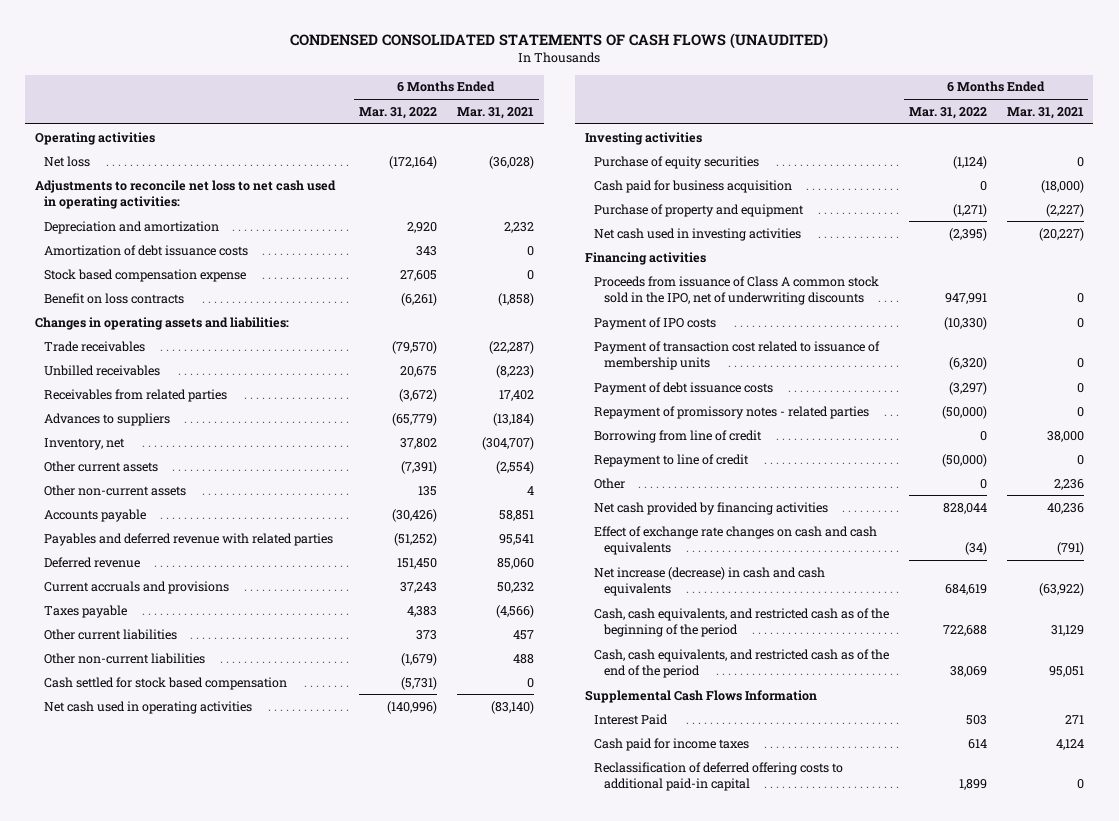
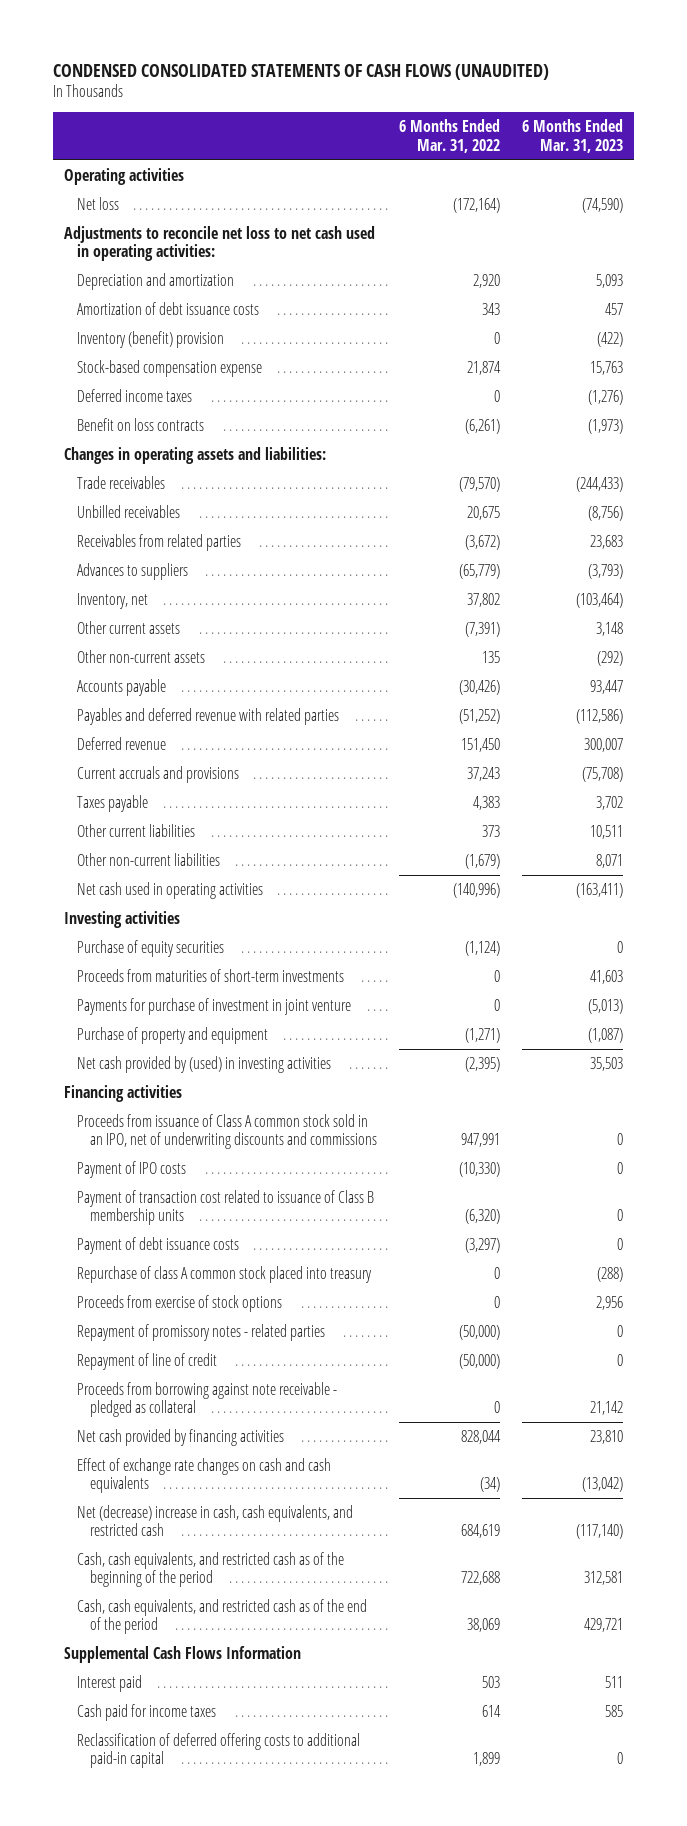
- | 6 Months Ended Mar. 31, 2022 | 6 Months Ended Mar. 31, 2021
+ | 6 Months Ended Mar. 31, 2022 | 6 Months Ended Mar. 31, 2023
- Stock based compensation expense | 27,605 | 0
+ Inventory (benefit) provision | 0 | (422)
+ Stock-based compensation expense | 21,874 | 15,763
+ Deferred income taxes | 0 | (1,276)
- Cash settled for stock based compensation | (5,731) | 0
- Cash paid for business acquisition | 0 | (18,000)
+ Proceeds from maturities of short-term investments | 0 | 41,603
+ Payments for purchase of investment in joint venture | 0 | (5,013)
- Net cash used in investing activities | (2,395) | (20,227)
+ Net cash provided by (used) in investing activities | (2,395) | 35,503
- Proceeds from issuance of Class A common stock sold in the IPO, net of underwriting discounts | 947,991 | 0
+ Proceeds from issuance of Class A common stock sold in an IPO, net of underwriting discounts and commissions | 947,991 | 0
- Payment of transaction cost related to issuance of membership units | (6,320) | 0
+ Payment of transaction cost related to issuance of Class B membership units | (6,320) | 0
+ Repurchase of class A common stock placed into treasury | 0 | (288)
+ Proceeds from exercise of stock options | 0 | 2,956
- Borrowing from line of credit | 0 | 38,000
- Repayment to line of credit | (50,000) | 0
- Other | 0 | 2,236
+ Repayment of line of credit | (50,000) | 0
+ Proceeds from borrowing against note receivable - pledged as collateral | 0 | 21,142
- Net increase (decrease) in cash and cash equivalents | 684,619 | (63,922)
+ Net (decrease) increase in cash, cash equivalents, and restricted cash | 684,619 | (117,140)
- Interest Paid | 503 | 271
+ Interest paid | 503 | 511

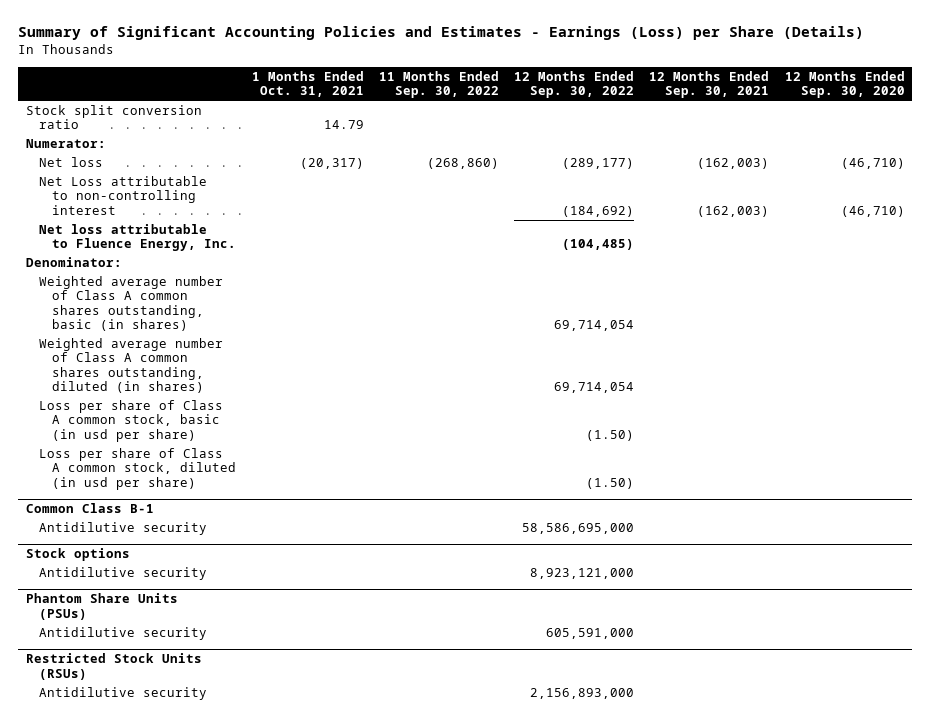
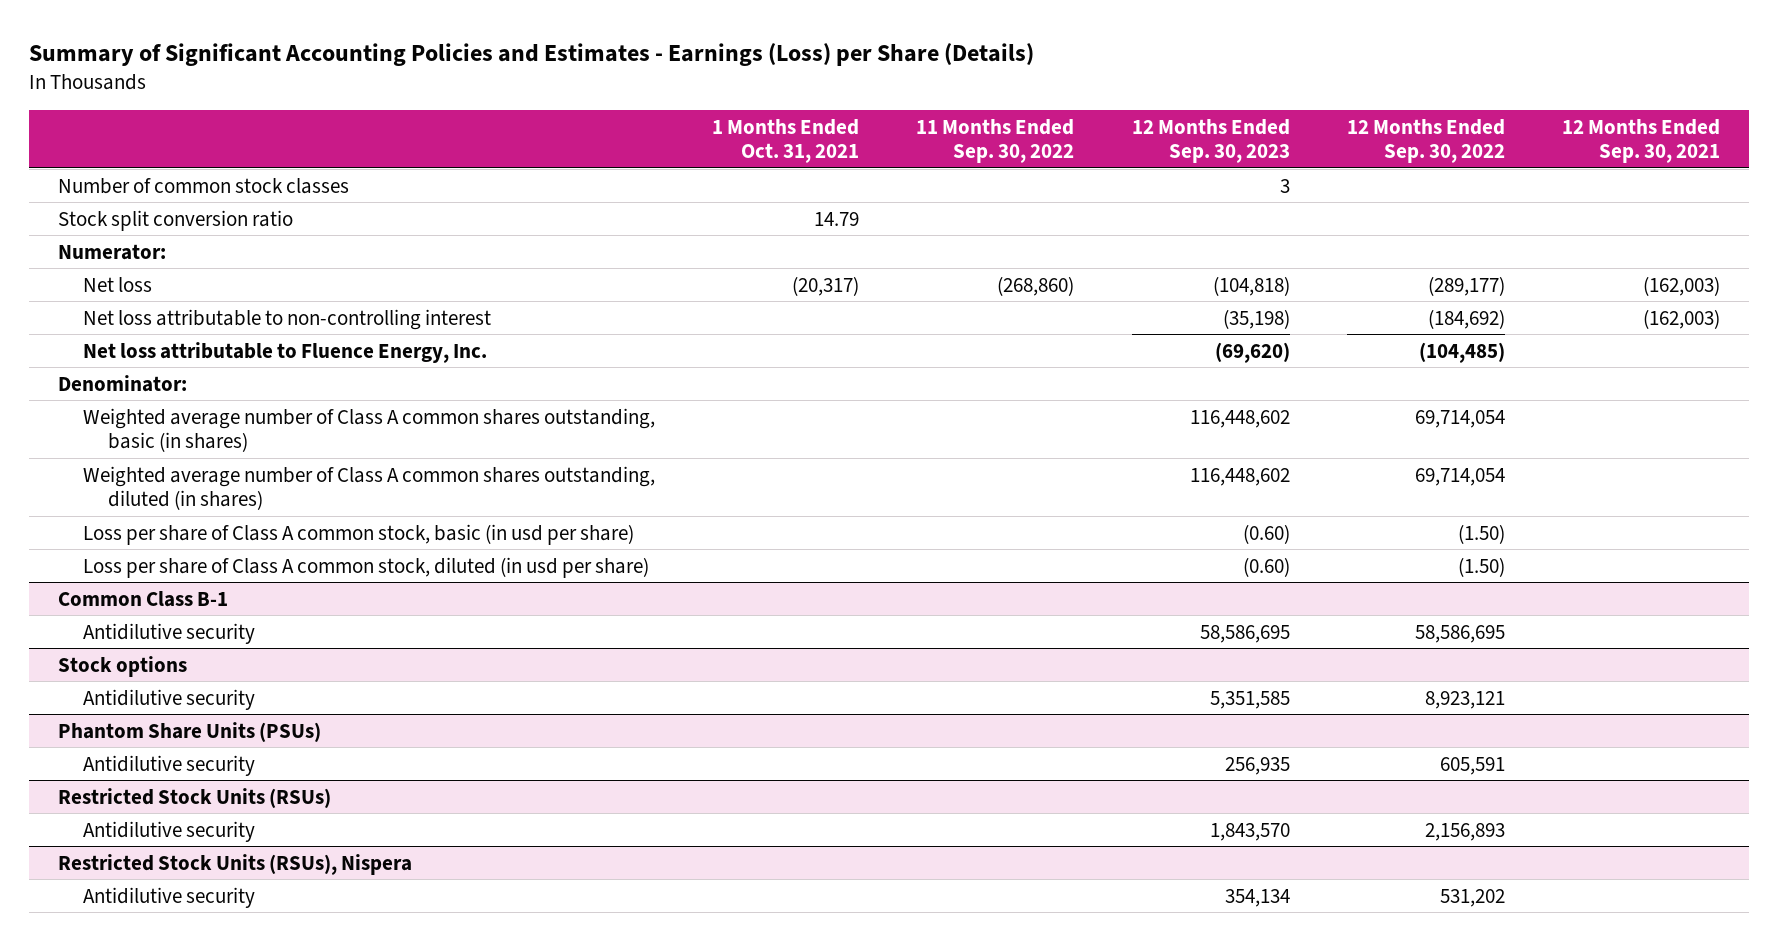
- | 1 Months Ended Oct. 31, 2021 | 11 Months Ended Sep. 30, 2022 | 12 Months Ended Sep. 30, 2022 | 12 Months Ended Sep. 30, 2021 | 12 Months Ended Sep. 30, 2020
+ | 1 Months Ended Oct. 31, 2021 | 11 Months Ended Sep. 30, 2022 | 12 Months Ended Sep. 30, 2023 | 12 Months Ended Sep. 30, 2022 | 12 Months Ended Sep. 30, 2021
+ Number of common stock classes | | | 3 | |
- Net Loss attributable to non-controlling interest | | | (184,692) | (162,003) | (46,710)
+ Net loss attributable to non-controlling interest | | | (35,198) | (184,692) | (162,003)
@ Common Class B-1
- Antidilutive security | | | 58,586,695,000 | |
+ Antidilutive security | | | 58,586,695 | 58,586,695 |
@ Stock options
- Antidilutive security | | | 8,923,121,000 | |
+ Antidilutive security | | | 5,351,585 | 8,923,121 |
@ Phantom Share Units (PSUs)
- Antidilutive security | | | 605,591,000 | |
+ Antidilutive security | | | 256,935 | 605,591 |
@ Restricted Stock Units (RSUs)
- Antidilutive security | | | 2,156,893,000 | |
+ Antidilutive security | | | 1,843,570 | 2,156,893 |
+ Restricted Stock Units (RSUs), Nispera
+ Antidilutive security | | | 354,134 | 531,202 |

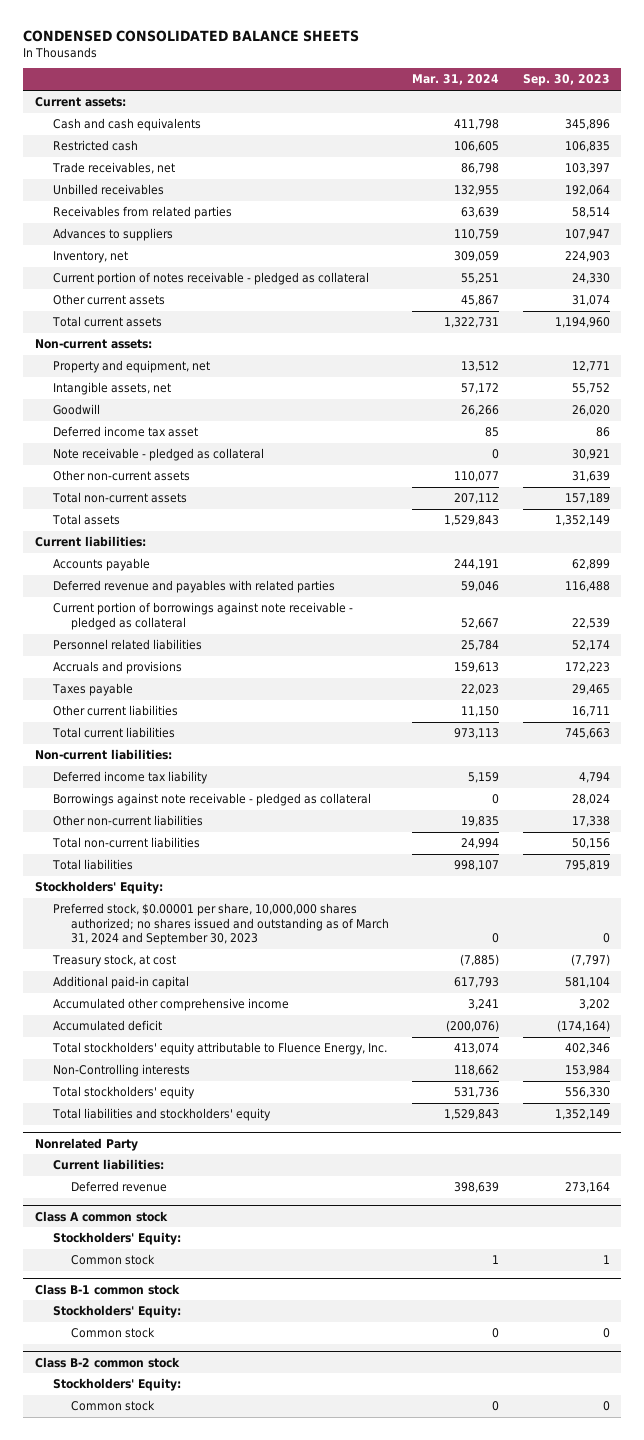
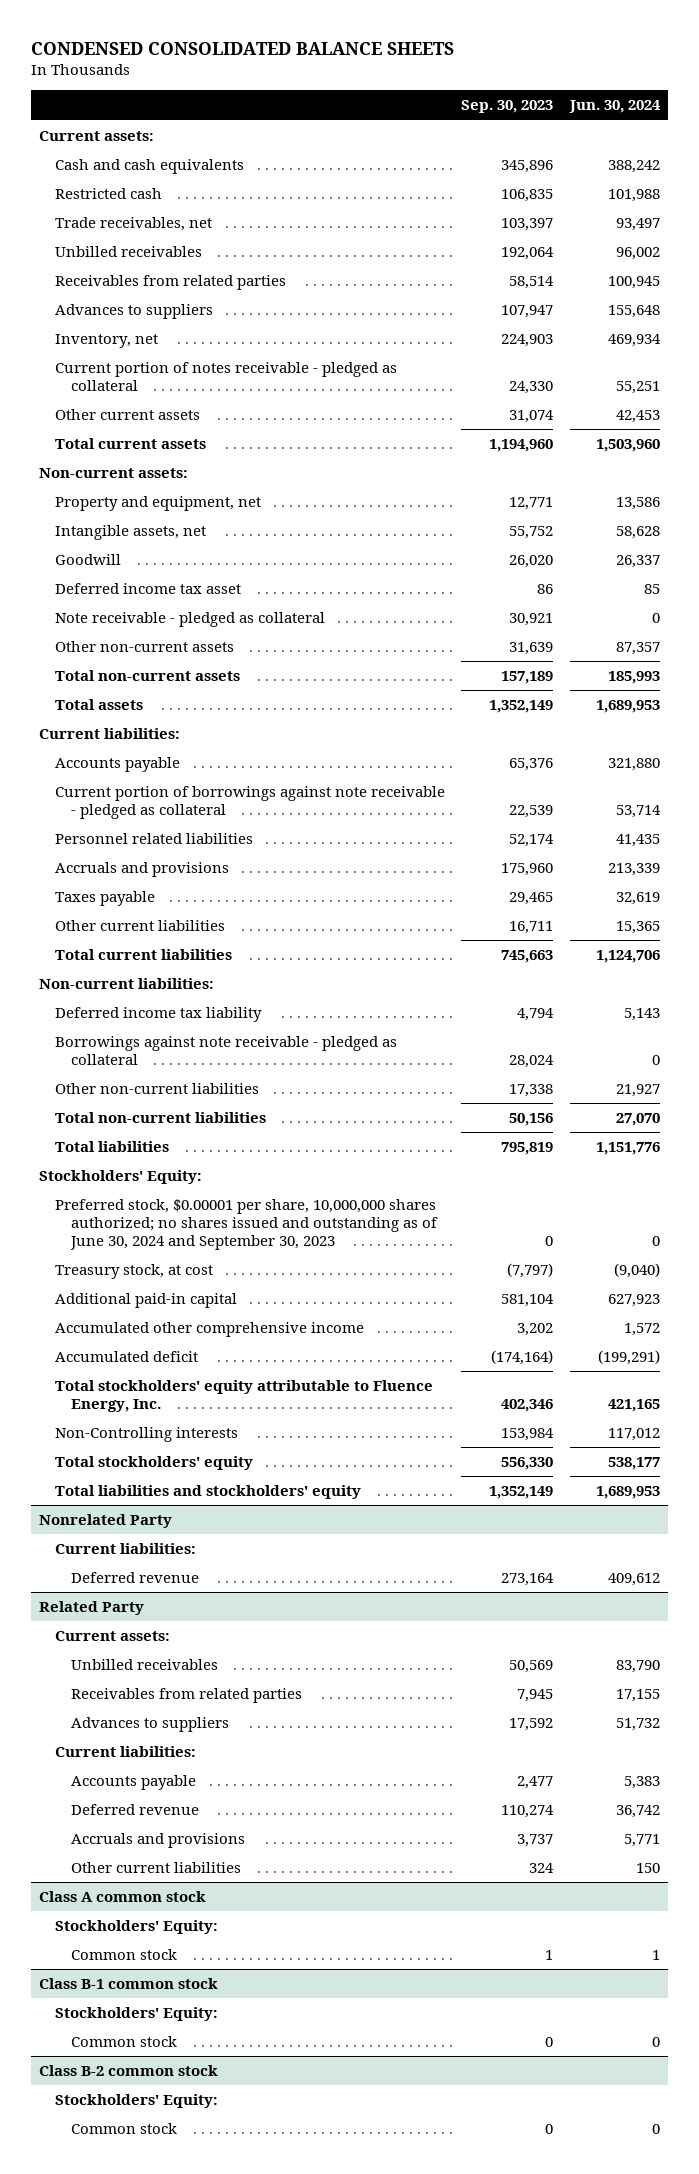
- | Mar. 31, 2024 | Sep. 30, 2023
+ | Sep. 30, 2023 | Jun. 30, 2024
- Accounts payable | 244,191 | 62,899
- Deferred revenue and payables with related parties | 59,046 | 116,488
+ Accounts payable | 65,376 | 321,880
- Accruals and provisions | 159,613 | 172,223
+ Accruals and provisions | 175,960 | 213,339
- Preferred stock, $0.00001 per share, 10,000,000 shares authorized; no shares issued and outstanding as of March 31, 2024 and September 30, 2023 | 0 | 0
+ Preferred stock, $0.00001 per share, 10,000,000 shares authorized; no shares issued and outstanding as of June 30, 2024 and September 30, 2023 | 0 | 0
+ Related Party
+ Current assets:
+ Unbilled receivables | 50,569 | 83,790
+ Receivables from related parties | 7,945 | 17,155
+ Advances to suppliers | 17,592 | 51,732
+ Current liabilities:
+ Accounts payable | 2,477 | 5,383
+ Deferred revenue | 110,274 | 36,742
+ Accruals and provisions | 3,737 | 5,771
+ Other current liabilities | 324 | 150

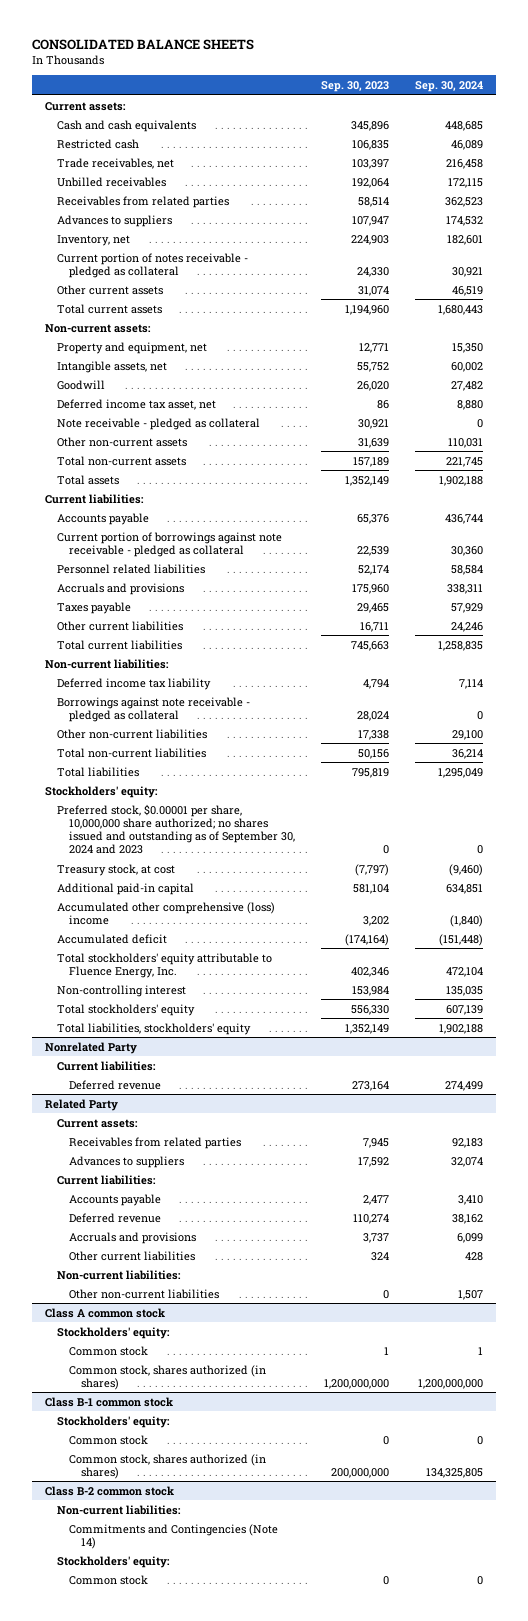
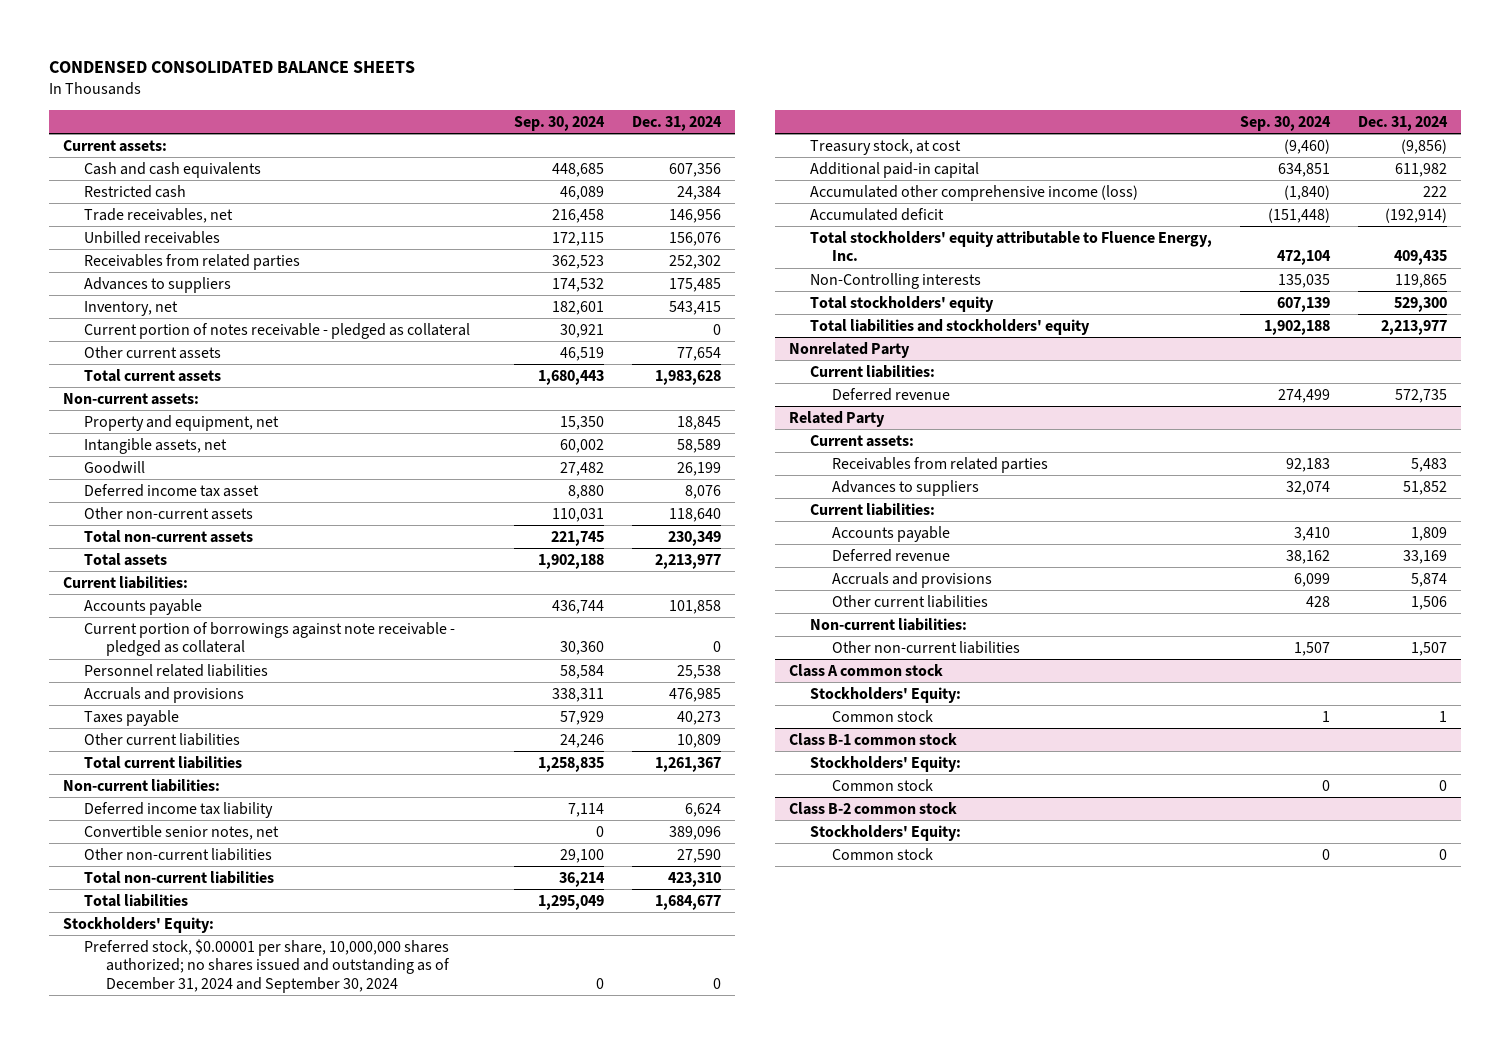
- CONSOLIDATED BALANCE SHEETS
+ CONDENSED CONSOLIDATED BALANCE SHEETS
- | Sep. 30, 2023 | Sep. 30, 2024
+ | Sep. 30, 2024 | Dec. 31, 2024
- Deferred income tax asset, net | 86 | 8,880
- Note receivable - pledged as collateral | 30,921 | 0
+ Deferred income tax asset | 8,880 | 8,076
- Borrowings against note receivable - pledged as collateral | 28,024 | 0
+ Convertible senior notes, net | 0 | 389,096
- Stockholders' equity:
- Preferred stock, $0.00001 per share, 10,000,000 share authorized; no shares issued and outstanding as of September 30, 2024 and 2023 | 0 | 0
+ Stockholders' Equity:
+ Preferred stock, $0.00001 per share, 10,000,000 shares authorized; no shares issued and outstanding as of December 31, 2024 and September 30, 2024 | 0 | 0
- Accumulated other comprehensive (loss) income | 3,202 | (1,840)
+ Accumulated other comprehensive income (loss) | (1,840) | 222
- Non-controlling interest | 153,984 | 135,035
+ Non-Controlling interests | 135,035 | 119,865
- Total liabilities, stockholders' equity | 1,352,149 | 1,902,188
+ Total liabilities and stockholders' equity | 1,902,188 | 2,213,977
@ Class A common stock
- Stockholders' equity:
+ Stockholders' Equity:
- Common stock, shares authorized (in shares) | 1,200,000,000 | 1,200,000,000
@ Class B-1 common stock
- Stockholders' equity:
+ Stockholders' Equity:
- Common stock, shares authorized (in shares) | 200,000,000 | 134,325,805
@ Class B-2 common stock
- Non-current liabilities:
- Commitments and Contingencies (Note 14)
- Stockholders' equity:
+ Stockholders' Equity:

